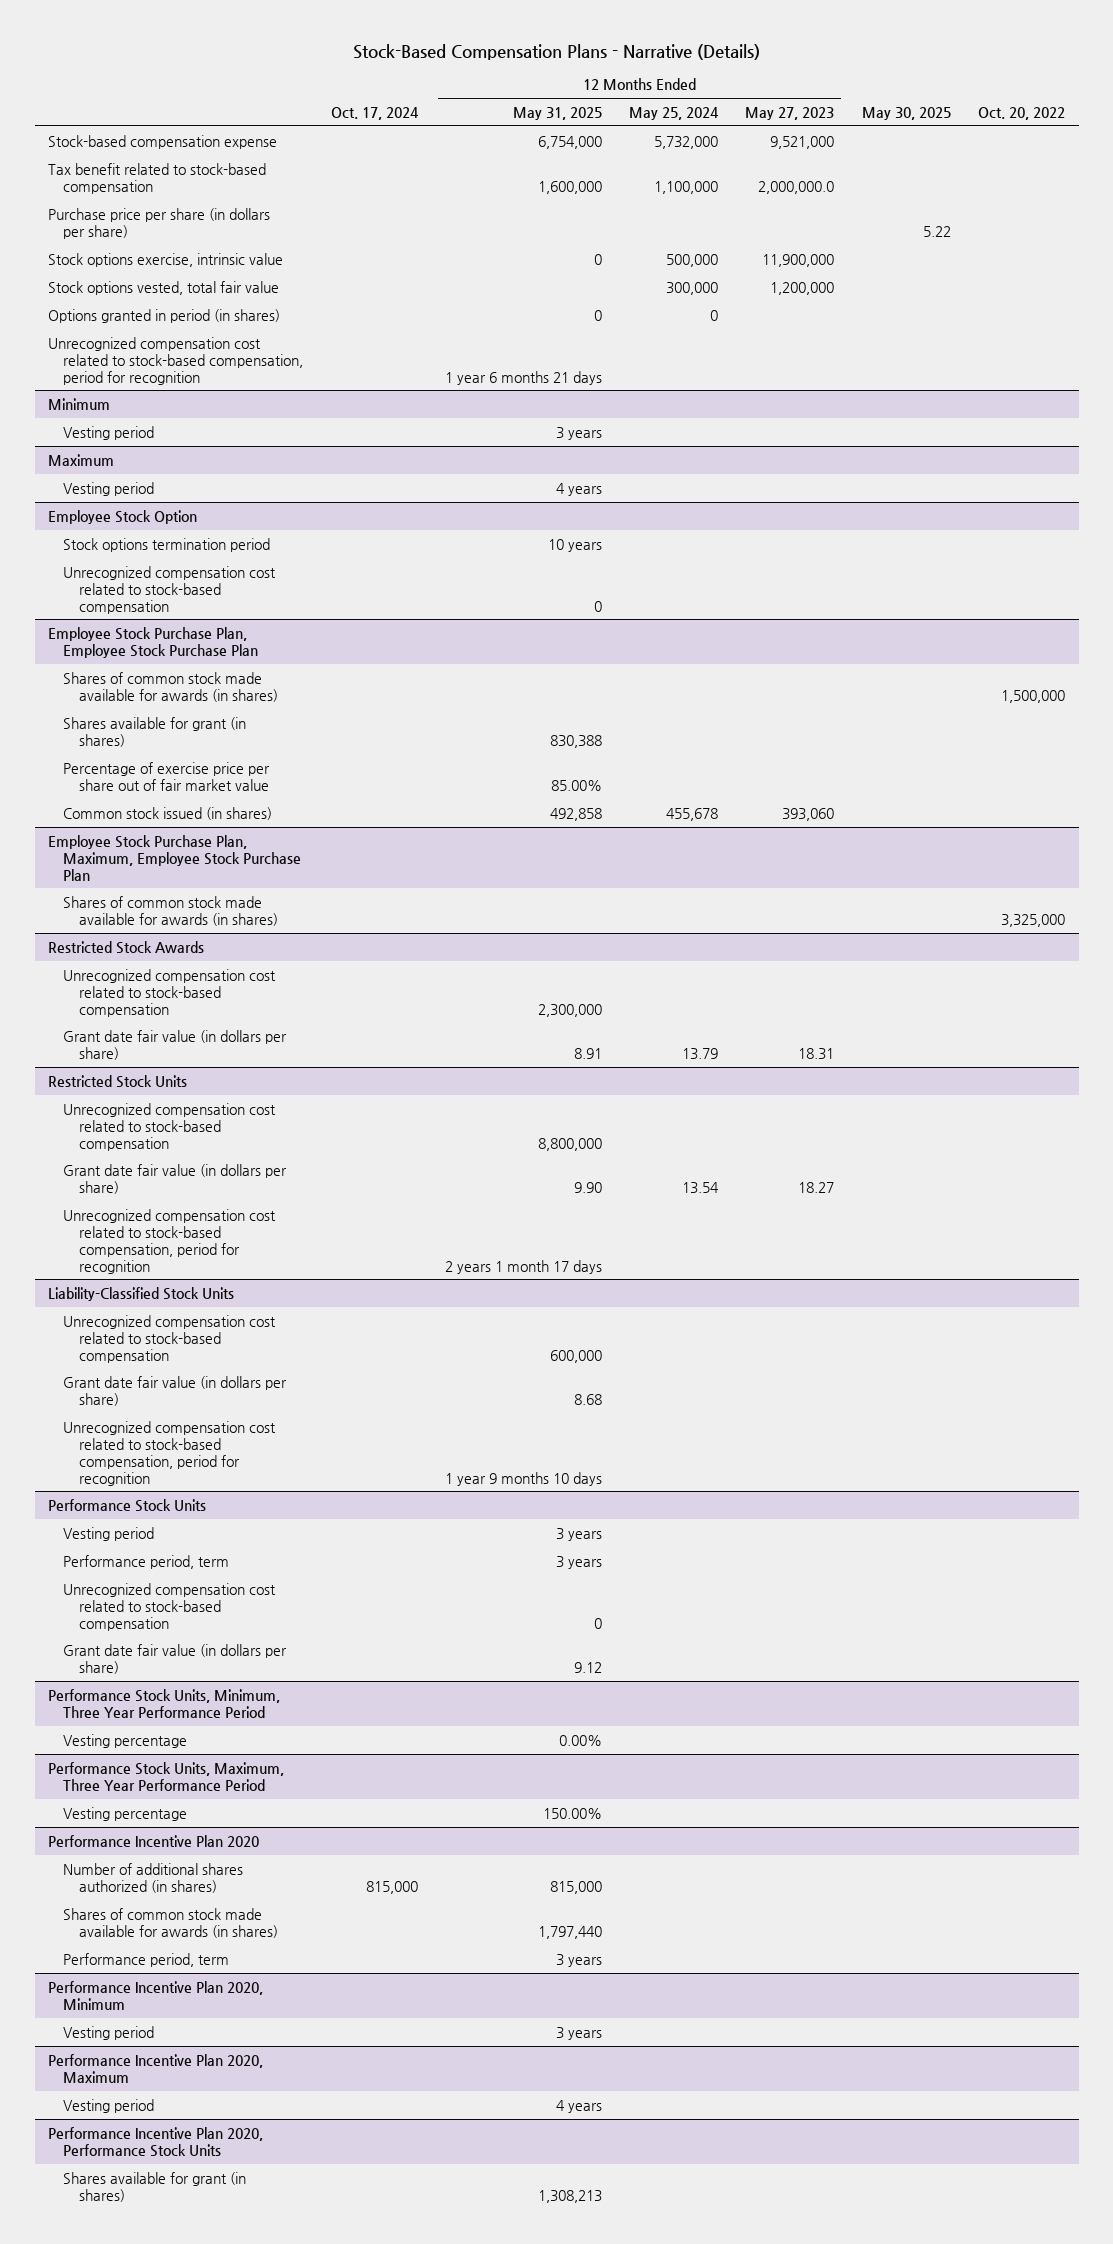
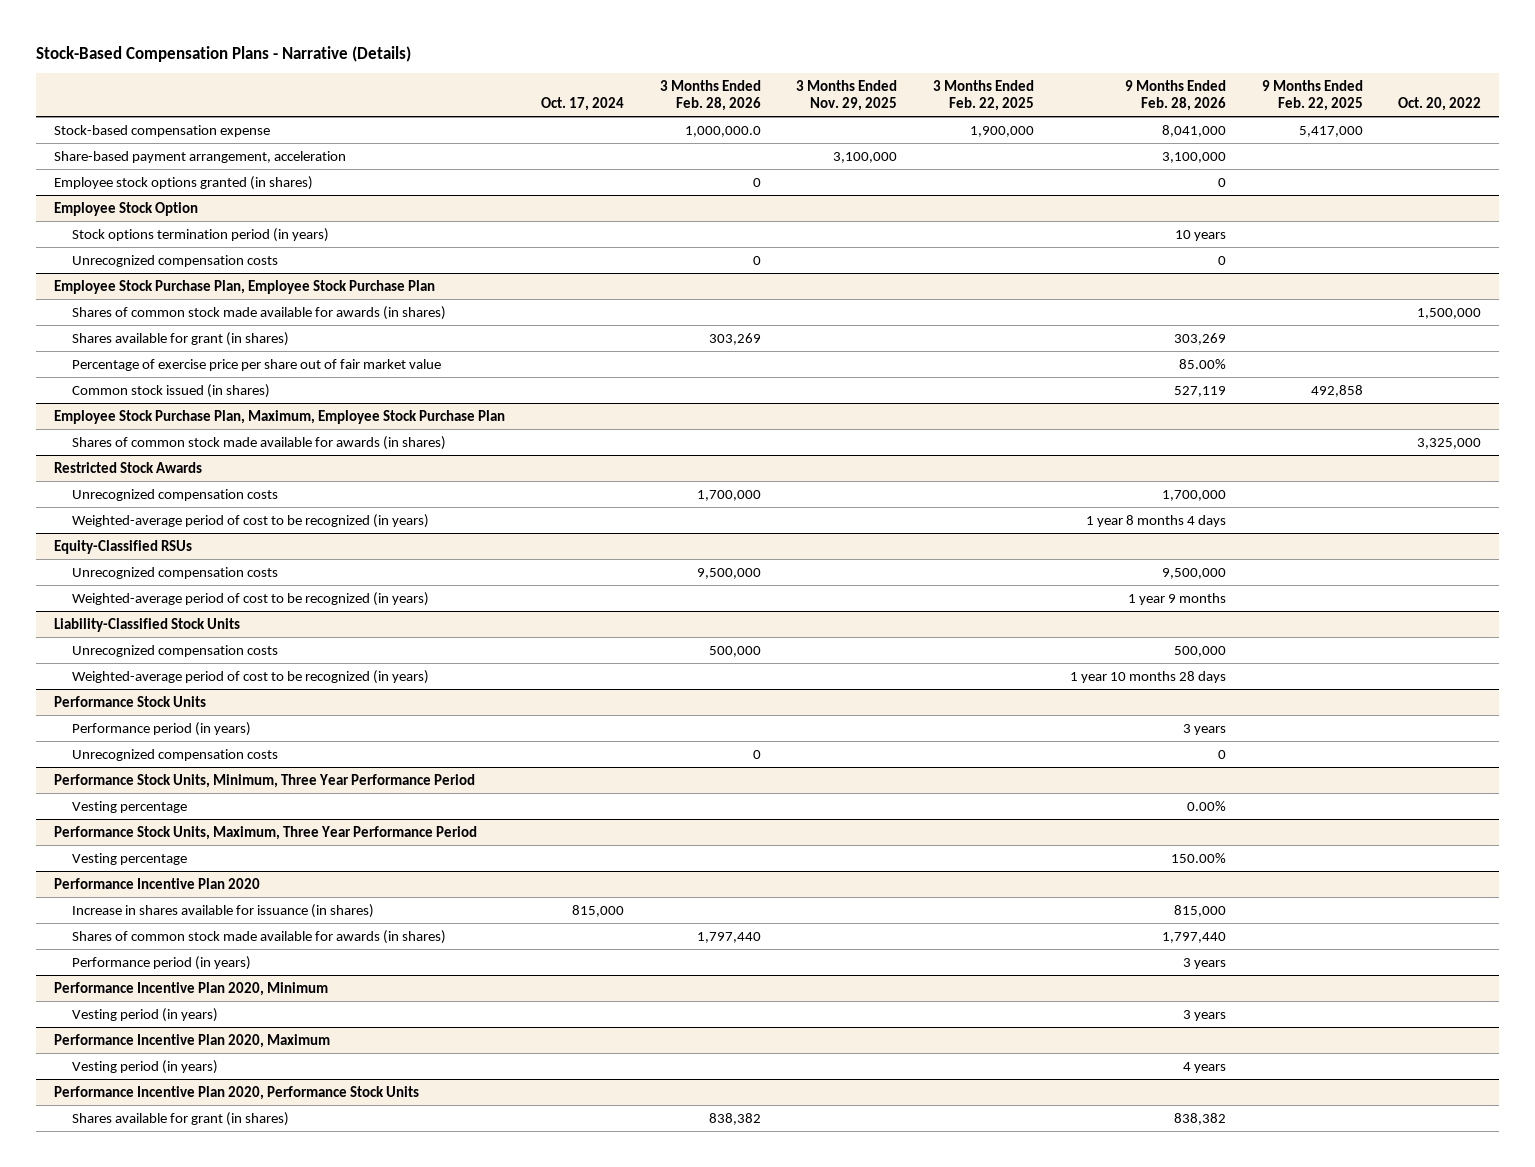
- | Oct. 17, 2024 | 12 Months Ended May 31, 2025 | 12 Months Ended May 25, 2024 | 12 Months Ended May 27, 2023 | May 30, 2025 | Oct. 20, 2022
+ | Oct. 17, 2024 | 3 Months Ended Feb. 28, 2026 | 3 Months Ended Nov. 29, 2025 | 3 Months Ended Feb. 22, 2025 | 9 Months Ended Feb. 28, 2026 | 9 Months Ended Feb. 22, 2025 | Oct. 20, 2022
- Tax benefit related to stock-based compensation | | 1,600,000 | 1,100,000 | 2,000,000.0 | |
- Purchase price per share (in dollars per share) | | | | | 5.22 |
- Stock options exercise, intrinsic value | | 0 | 500,000 | 11,900,000 | |
- Stock options vested, total fair value | | | 300,000 | 1,200,000 | |
- Options granted in period (in shares) | | 0 | 0 | | |
- Unrecognized compensation cost related to stock-based compensation, period for recognition | | 1 year 6 months 21 days | | | |
- Minimum
- Vesting period | | 3 years | | | |
- Maximum
- Vesting period | | 4 years | | | |
+ Share-based payment arrangement, acceleration | | | 3,100,000 | | 3,100,000 | |
+ Employee stock options granted (in shares) | | 0 | | | 0 | |
@ Employee Stock Option
- Stock options termination period | | 10 years | | | |
- Unrecognized compensation cost related to stock-based compensation | | 0 | | | |
+ Stock options termination period (in years) | | | | | 10 years | |
+ Unrecognized compensation costs | | 0 | | | 0 | |
@ Restricted Stock Awards
- Unrecognized compensation cost related to stock-based compensation | | 2,300,000 | | | |
- Grant date fair value (in dollars per share) | | 8.91 | 13.79 | 18.31 | |
- Restricted Stock Units
- Unrecognized compensation cost related to stock-based compensation | | 8,800,000 | | | |
- Grant date fair value (in dollars per share) | | 9.90 | 13.54 | 18.27 | |
- Unrecognized compensation cost related to stock-based compensation, period for recognition | | 2 years 1 month 17 days | | | |
@ Restricted Stock Awards
+ Unrecognized compensation costs | | 1,700,000 | | | 1,700,000 | |
+ Weighted-average period of cost to be recognized (in years) | | | | | 1 year 8 months 4 days | |
+ Equity-Classified RSUs
+ Unrecognized compensation costs | | 9,500,000 | | | 9,500,000 | |
+ Weighted-average period of cost to be recognized (in years) | | | | | 1 year 9 months | |
@ Liability-Classified Stock Units
- Unrecognized compensation cost related to stock-based compensation | | 600,000 | | | |
- Grant date fair value (in dollars per share) | | 8.68 | | | |
- Unrecognized compensation cost related to stock-based compensation, period for recognition | | 1 year 9 months 10 days | | | |
+ Unrecognized compensation costs | | 500,000 | | | 500,000 | |
+ Weighted-average period of cost to be recognized (in years) | | | | | 1 year 10 months 28 days | |
@ Performance Stock Units
- Vesting period | | 3 years | | | |
- Performance period, term | | 3 years | | | |
- Unrecognized compensation cost related to stock-based compensation | | 0 | | | |
- Grant date fair value (in dollars per share) | | 9.12 | | | |
+ Performance period (in years) | | | | | 3 years | |
+ Unrecognized compensation costs | | 0 | | | 0 | |
@ Performance Incentive Plan 2020
- Number of additional shares authorized (in shares) | 815,000 | 815,000 | | | |
+ Increase in shares available for issuance (in shares) | 815,000 | | | | 815,000 | |
- Performance period, term | | 3 years | | | |
+ Performance period (in years) | | | | | 3 years | |
@ Performance Incentive Plan 2020, Minimum
- Vesting period | | 3 years | | | |
+ Vesting period (in years) | | | | | 3 years | |
@ Performance Incentive Plan 2020, Maximum
- Vesting period | | 4 years | | | |
+ Vesting period (in years) | | | | | 4 years | |

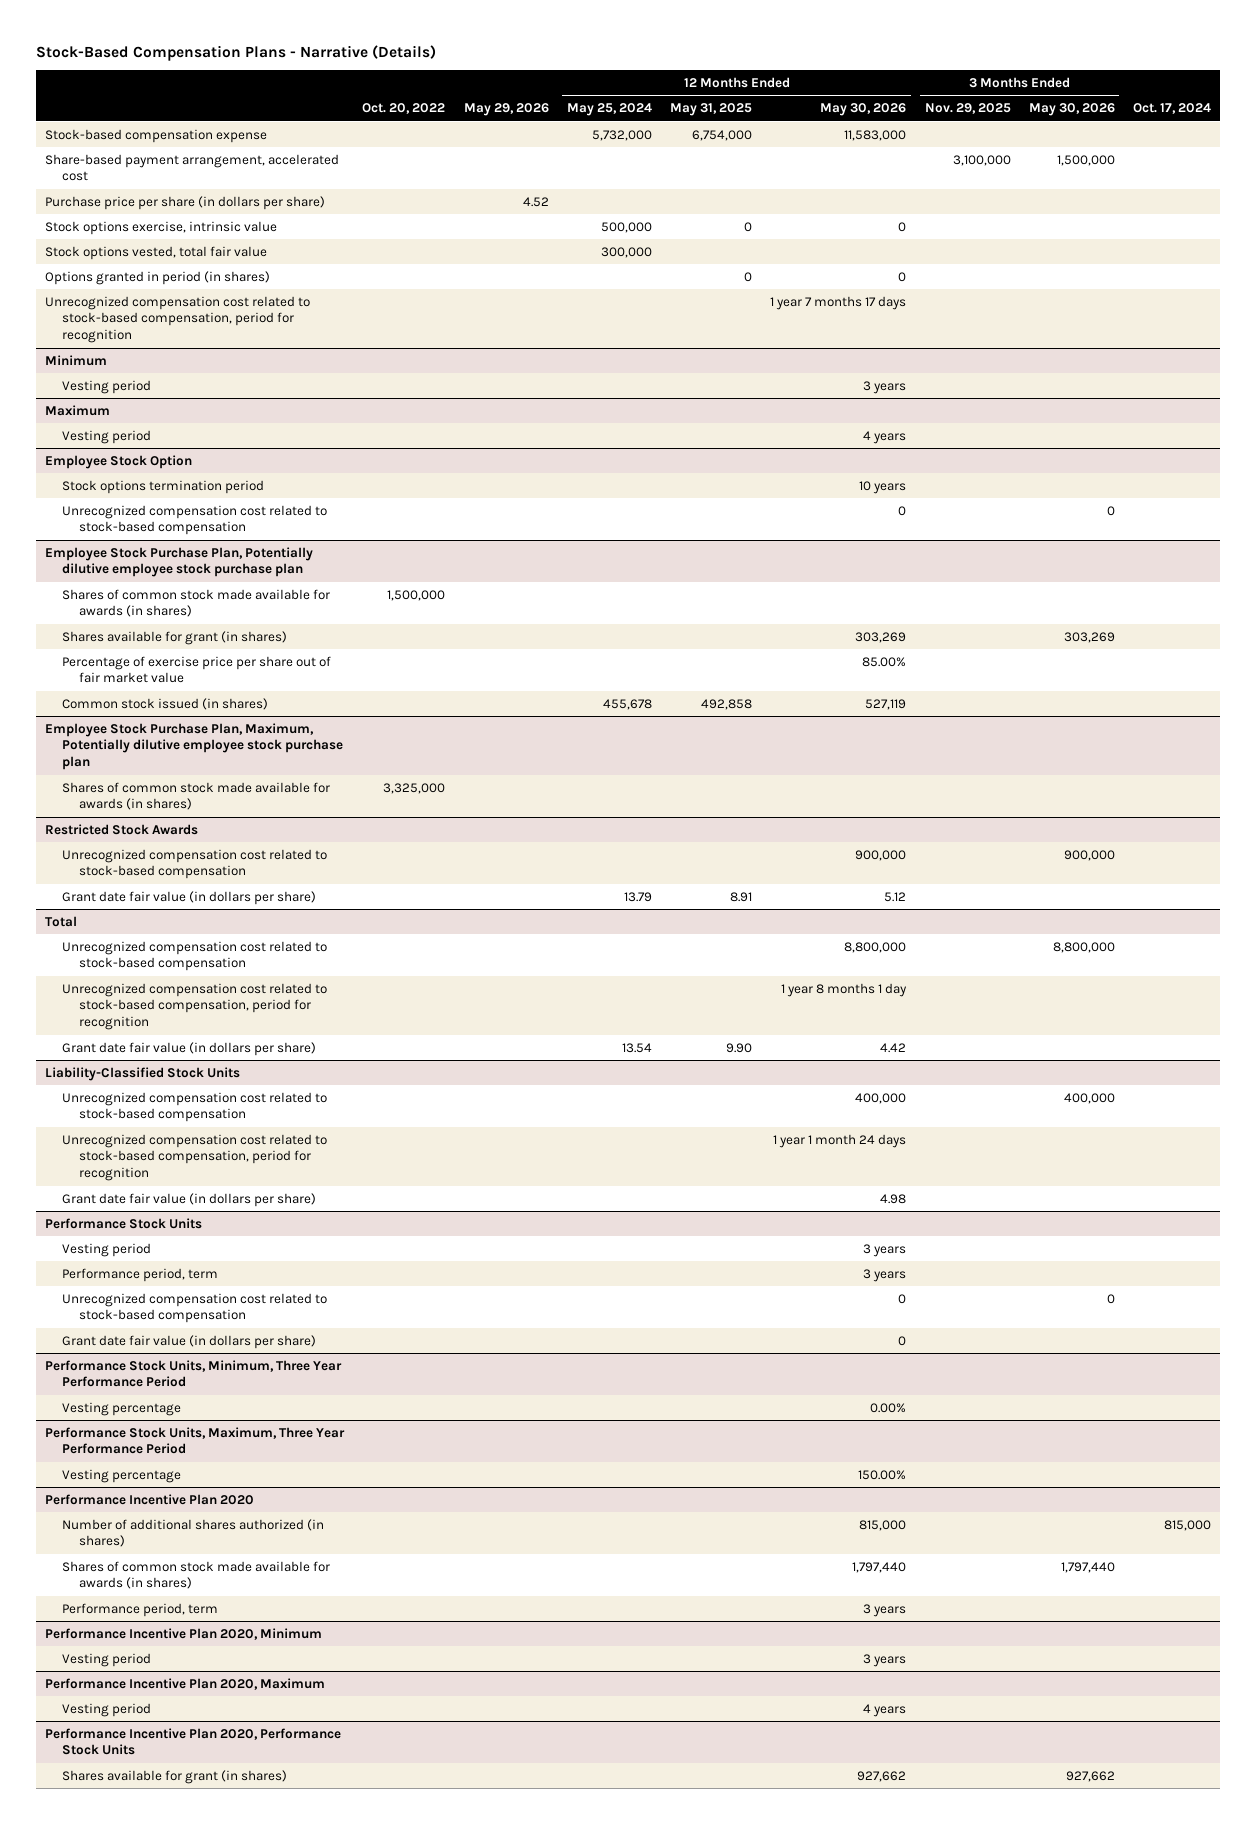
- | Oct. 17, 2024 | 3 Months Ended Feb. 28, 2026 | 3 Months Ended Nov. 29, 2025 | 3 Months Ended Feb. 22, 2025 | 9 Months Ended Feb. 28, 2026 | 9 Months Ended Feb. 22, 2025 | Oct. 20, 2022
+ | Oct. 20, 2022 | May 29, 2026 | 12 Months Ended May 25, 2024 | 12 Months Ended May 31, 2025 | 12 Months Ended May 30, 2026 | 3 Months Ended Nov. 29, 2025 | 3 Months Ended May 30, 2026 | Oct. 17, 2024
- Share-based payment arrangement, acceleration | | | 3,100,000 | | 3,100,000 | |
- Employee stock options granted (in shares) | | 0 | | | 0 | |
+ Share-based payment arrangement, accelerated cost | | | | | | 3,100,000 | 1,500,000 |
+ Purchase price per share (in dollars per share) | | 4.52 | | | | | |
+ Stock options exercise, intrinsic value | | | 500,000 | 0 | 0 | | |
+ Stock options vested, total fair value | | | 300,000 | | | | |
+ Options granted in period (in shares) | | | | 0 | 0 | | |
+ Unrecognized compensation cost related to stock-based compensation, period for recognition | | | | | 1 year 7 months 17 days | | |
+ Minimum
+ Vesting period | | | | | 3 years | | |
+ Maximum
+ Vesting period | | | | | 4 years | | |
@ Employee Stock Option
- Stock options termination period (in years) | | | | | 10 years | |
- Unrecognized compensation costs | | 0 | | | 0 | |
- Employee Stock Purchase Plan, Employee Stock Purchase Plan
@ Employee Stock Option
+ Stock options termination period | | | | | 10 years | | |
+ Unrecognized compensation cost related to stock-based compensation | | | | | 0 | | 0 |
+ Employee Stock Purchase Plan, Potentially dilutive employee stock purchase plan
- Employee Stock Purchase Plan, Maximum, Employee Stock Purchase Plan
+ Employee Stock Purchase Plan, Maximum, Potentially dilutive employee stock purchase plan
@ Restricted Stock Awards
- Unrecognized compensation costs | | 1,700,000 | | | 1,700,000 | |
- Weighted-average period of cost to be recognized (in years) | | | | | 1 year 8 months 4 days | |
- Equity-Classified RSUs
- Unrecognized compensation costs | | 9,500,000 | | | 9,500,000 | |
- Weighted-average period of cost to be recognized (in years) | | | | | 1 year 9 months | |
@ Restricted Stock Awards
+ Unrecognized compensation cost related to stock-based compensation | | | | | 900,000 | | 900,000 |
+ Grant date fair value (in dollars per share) | | | 13.79 | 8.91 | 5.12 | | |
+ Total
+ Unrecognized compensation cost related to stock-based compensation | | | | | 8,800,000 | | 8,800,000 |
+ Unrecognized compensation cost related to stock-based compensation, period for recognition | | | | | 1 year 8 months 1 day | | |
+ Grant date fair value (in dollars per share) | | | 13.54 | 9.90 | 4.42 | | |
@ Liability-Classified Stock Units
- Unrecognized compensation costs | | 500,000 | | | 500,000 | |
- Weighted-average period of cost to be recognized (in years) | | | | | 1 year 10 months 28 days | |
+ Unrecognized compensation cost related to stock-based compensation | | | | | 400,000 | | 400,000 |
+ Unrecognized compensation cost related to stock-based compensation, period for recognition | | | | | 1 year 1 month 24 days | | |
+ Grant date fair value (in dollars per share) | | | | | 4.98 | | |
@ Performance Stock Units
- Performance period (in years) | | | | | 3 years | |
- Unrecognized compensation costs | | 0 | | | 0 | |
+ Vesting period | | | | | 3 years | | |
+ Performance period, term | | | | | 3 years | | |
+ Unrecognized compensation cost related to stock-based compensation | | | | | 0 | | 0 |
+ Grant date fair value (in dollars per share) | | | | | 0 | | |
@ Performance Incentive Plan 2020
- Increase in shares available for issuance (in shares) | 815,000 | | | | 815,000 | |
+ Number of additional shares authorized (in shares) | | | | | 815,000 | | | 815,000
- Performance period (in years) | | | | | 3 years | |
+ Performance period, term | | | | | 3 years | | |
@ Performance Incentive Plan 2020, Minimum
- Vesting period (in years) | | | | | 3 years | |
+ Vesting period | | | | | 3 years | | |
@ Performance Incentive Plan 2020, Maximum
- Vesting period (in years) | | | | | 4 years | |
+ Vesting period | | | | | 4 years | | |

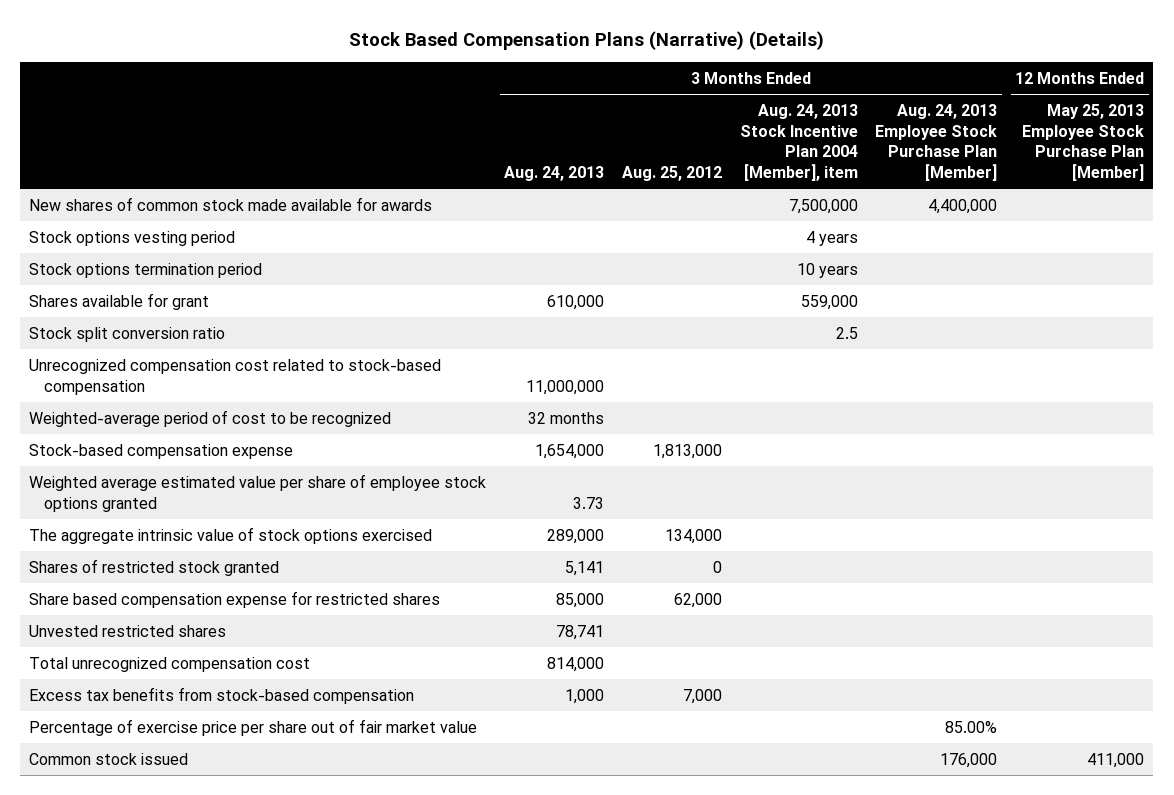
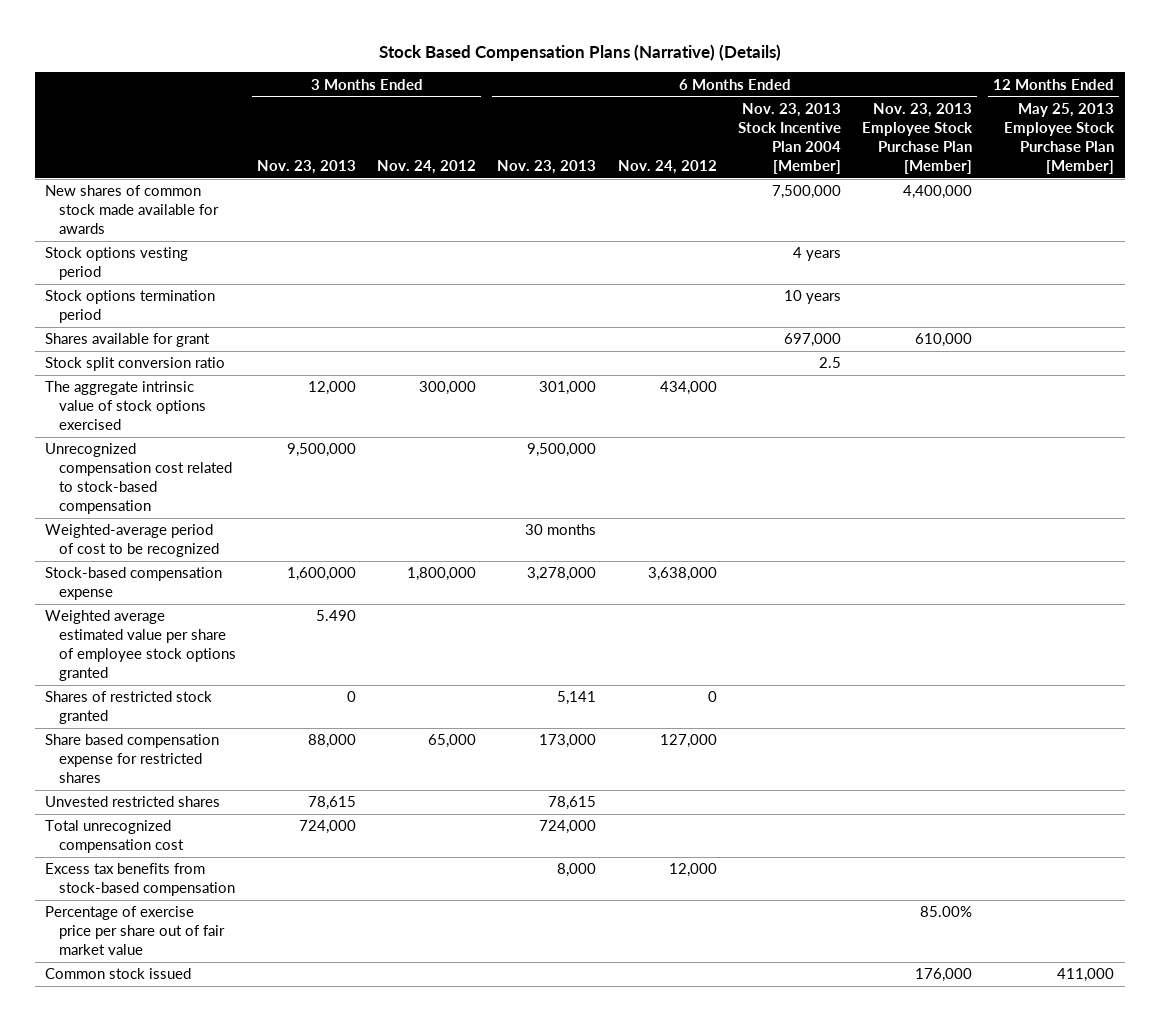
- | 3 Months Ended Aug. 24, 2013 | 3 Months Ended Aug. 25, 2012 | 3 Months Ended Aug. 24, 2013 Stock Incentive Plan 2004 [Member], item | 3 Months Ended Aug. 24, 2013 Employee Stock Purchase Plan [Member] | 12 Months Ended May 25, 2013 Employee Stock Purchase Plan [Member]
+ | 3 Months Ended Nov. 23, 2013 | 3 Months Ended Nov. 24, 2012 | 6 Months Ended Nov. 23, 2013 | 6 Months Ended Nov. 24, 2012 | 6 Months Ended Nov. 23, 2013 Stock Incentive Plan 2004 [Member] | 6 Months Ended Nov. 23, 2013 Employee Stock Purchase Plan [Member] | 12 Months Ended May 25, 2013 Employee Stock Purchase Plan [Member]
moved up: The aggregate intrinsic value of stock options exercised | 12,000 | 300,000 | 301,000 | 434,000 | | |

